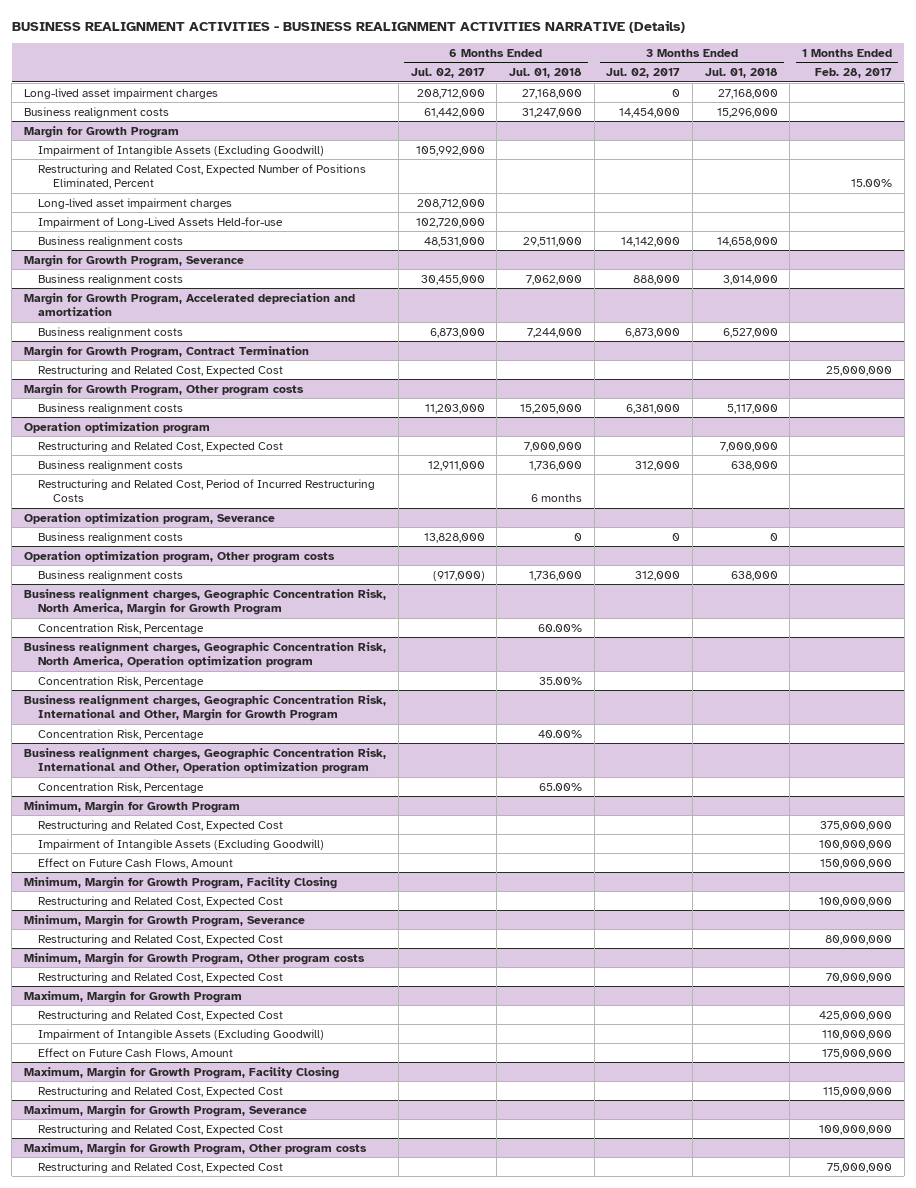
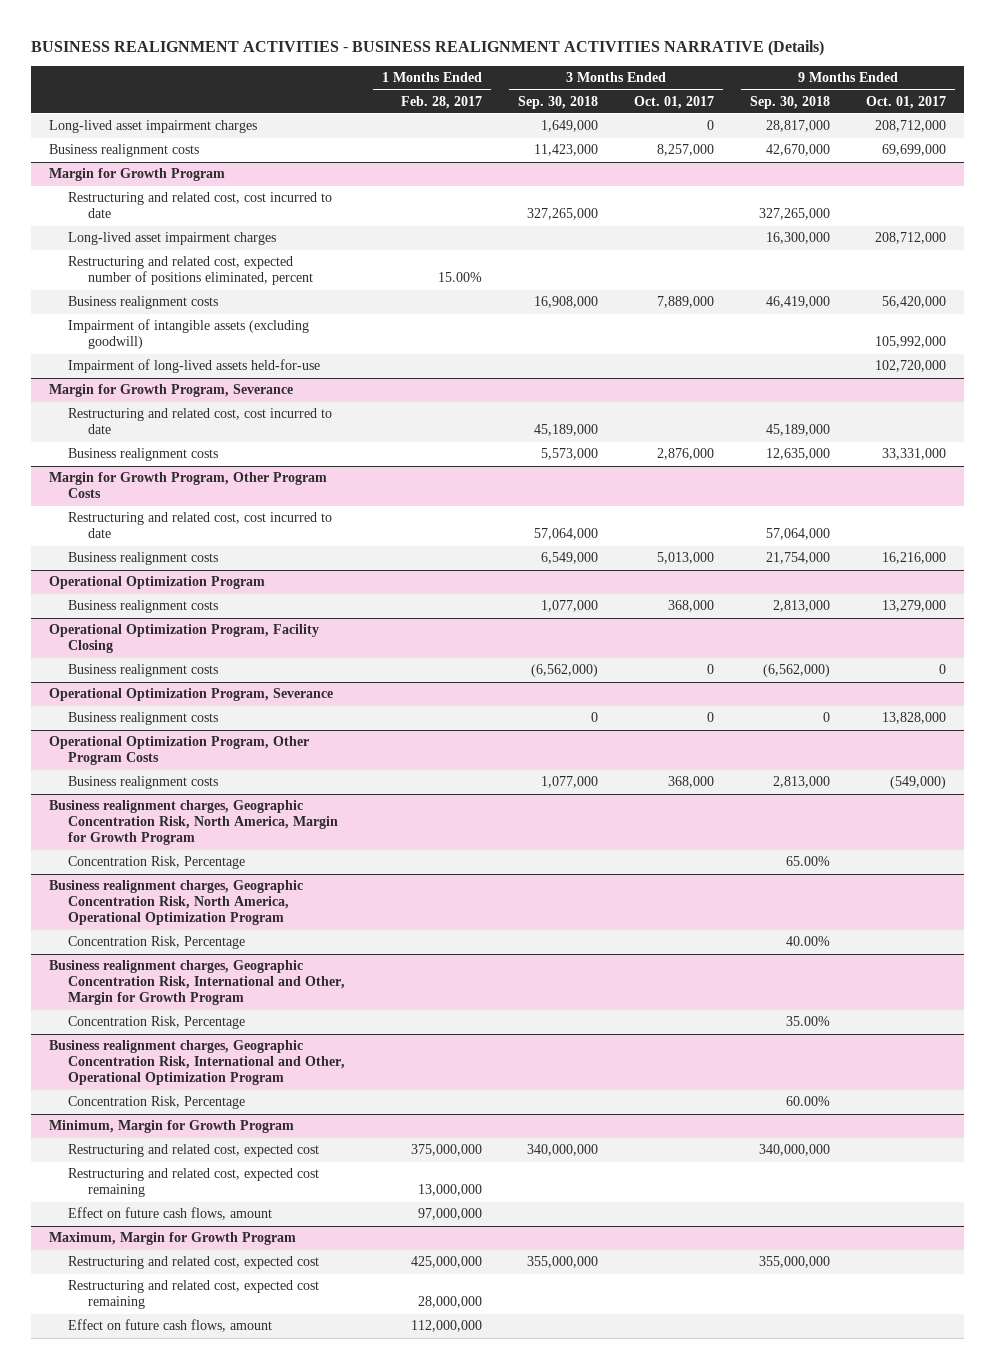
- | 6 Months Ended Jul. 02, 2017 | 6 Months Ended Jul. 01, 2018 | 3 Months Ended Jul. 02, 2017 | 3 Months Ended Jul. 01, 2018 | 1 Months Ended Feb. 28, 2017
+ | 1 Months Ended Feb. 28, 2017 | 3 Months Ended Sep. 30, 2018 | 3 Months Ended Oct. 01, 2017 | 9 Months Ended Sep. 30, 2018 | 9 Months Ended Oct. 01, 2017
@ Margin for Growth Program
- Impairment of Intangible Assets (Excluding Goodwill) | 105,992,000 | | | |
- Restructuring and Related Cost, Expected Number of Positions Eliminated, Percent | | | | | 15.00%
+ Restructuring and related cost, cost incurred to date | | 327,265,000 | | 327,265,000 |
- Impairment of Long-Lived Assets Held-for-use | 102,720,000 | | | |
+ Restructuring and related cost, expected number of positions eliminated, percent | 15.00% | | | |
+ Impairment of intangible assets (excluding goodwill) | | | | | 105,992,000
+ Impairment of long-lived assets held-for-use | | | | | 102,720,000
@ Margin for Growth Program, Severance
+ Restructuring and related cost, cost incurred to date | | 45,189,000 | | 45,189,000 |
- Margin for Growth Program, Accelerated depreciation and amortization
- Business realignment costs | 6,873,000 | 7,244,000 | 6,873,000 | 6,527,000 |
- Margin for Growth Program, Contract Termination
- Restructuring and Related Cost, Expected Cost | | | | | 25,000,000
- Margin for Growth Program, Other program costs
+ Margin for Growth Program, Other Program Costs
+ Restructuring and related cost, cost incurred to date | | 57,064,000 | | 57,064,000 |
- Operation optimization program
- Restructuring and Related Cost, Expected Cost | | 7,000,000 | | 7,000,000 |
+ Operational Optimization Program
- Restructuring and Related Cost, Period of Incurred Restructuring Costs | | 6 months | | |
- Operation optimization program, Severance
+ Operational Optimization Program, Facility Closing
+ Business realignment costs | | (6,562,000) | 0 | (6,562,000) | 0
+ Operational Optimization Program, Severance
- Operation optimization program, Other program costs
+ Operational Optimization Program, Other Program Costs
- Business realignment charges, Geographic Concentration Risk, North America, Operation optimization program
+ Business realignment charges, Geographic Concentration Risk, North America, Operational Optimization Program
- Business realignment charges, Geographic Concentration Risk, International and Other, Operation optimization program
+ Business realignment charges, Geographic Concentration Risk, International and Other, Operational Optimization Program
@ Minimum, Margin for Growth Program
- Restructuring and Related Cost, Expected Cost | | | | | 375,000,000
- Impairment of Intangible Assets (Excluding Goodwill) | | | | | 100,000,000
- Effect on Future Cash Flows, Amount | | | | | 150,000,000
- Minimum, Margin for Growth Program, Facility Closing
- Restructuring and Related Cost, Expected Cost | | | | | 100,000,000
- Minimum, Margin for Growth Program, Severance
- Restructuring and Related Cost, Expected Cost | | | | | 80,000,000
- Minimum, Margin for Growth Program, Other program costs
- Restructuring and Related Cost, Expected Cost | | | | | 70,000,000
@ Minimum, Margin for Growth Program
+ Restructuring and related cost, expected cost | 375,000,000 | 340,000,000 | | 340,000,000 |
+ Restructuring and related cost, expected cost remaining | 13,000,000 | | | |
+ Effect on future cash flows, amount | 97,000,000 | | | |
@ Maximum, Margin for Growth Program
- Restructuring and Related Cost, Expected Cost | | | | | 425,000,000
- Impairment of Intangible Assets (Excluding Goodwill) | | | | | 110,000,000
- Effect on Future Cash Flows, Amount | | | | | 175,000,000
- Maximum, Margin for Growth Program, Facility Closing
- Restructuring and Related Cost, Expected Cost | | | | | 115,000,000
- Maximum, Margin for Growth Program, Severance
- Restructuring and Related Cost, Expected Cost | | | | | 100,000,000
- Maximum, Margin for Growth Program, Other program costs
- Restructuring and Related Cost, Expected Cost | | | | | 75,000,000
@ Maximum, Margin for Growth Program
+ Restructuring and related cost, expected cost | 425,000,000 | 355,000,000 | | 355,000,000 |
+ Restructuring and related cost, expected cost remaining | 28,000,000 | | | |
+ Effect on future cash flows, amount | 112,000,000 | | | |

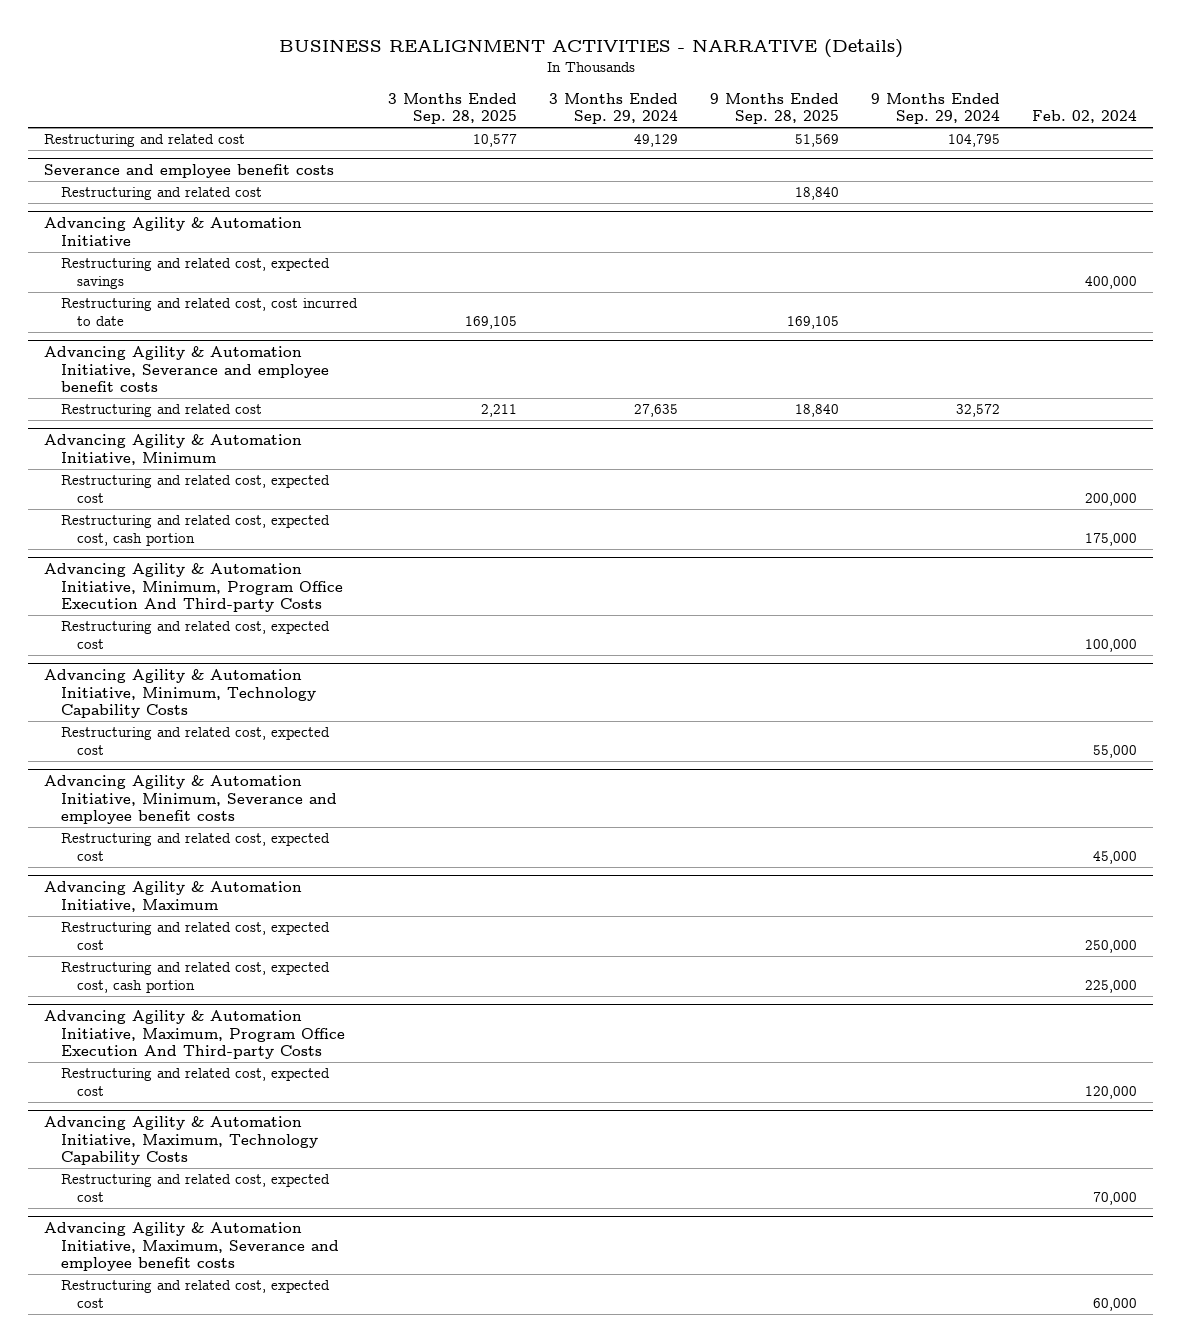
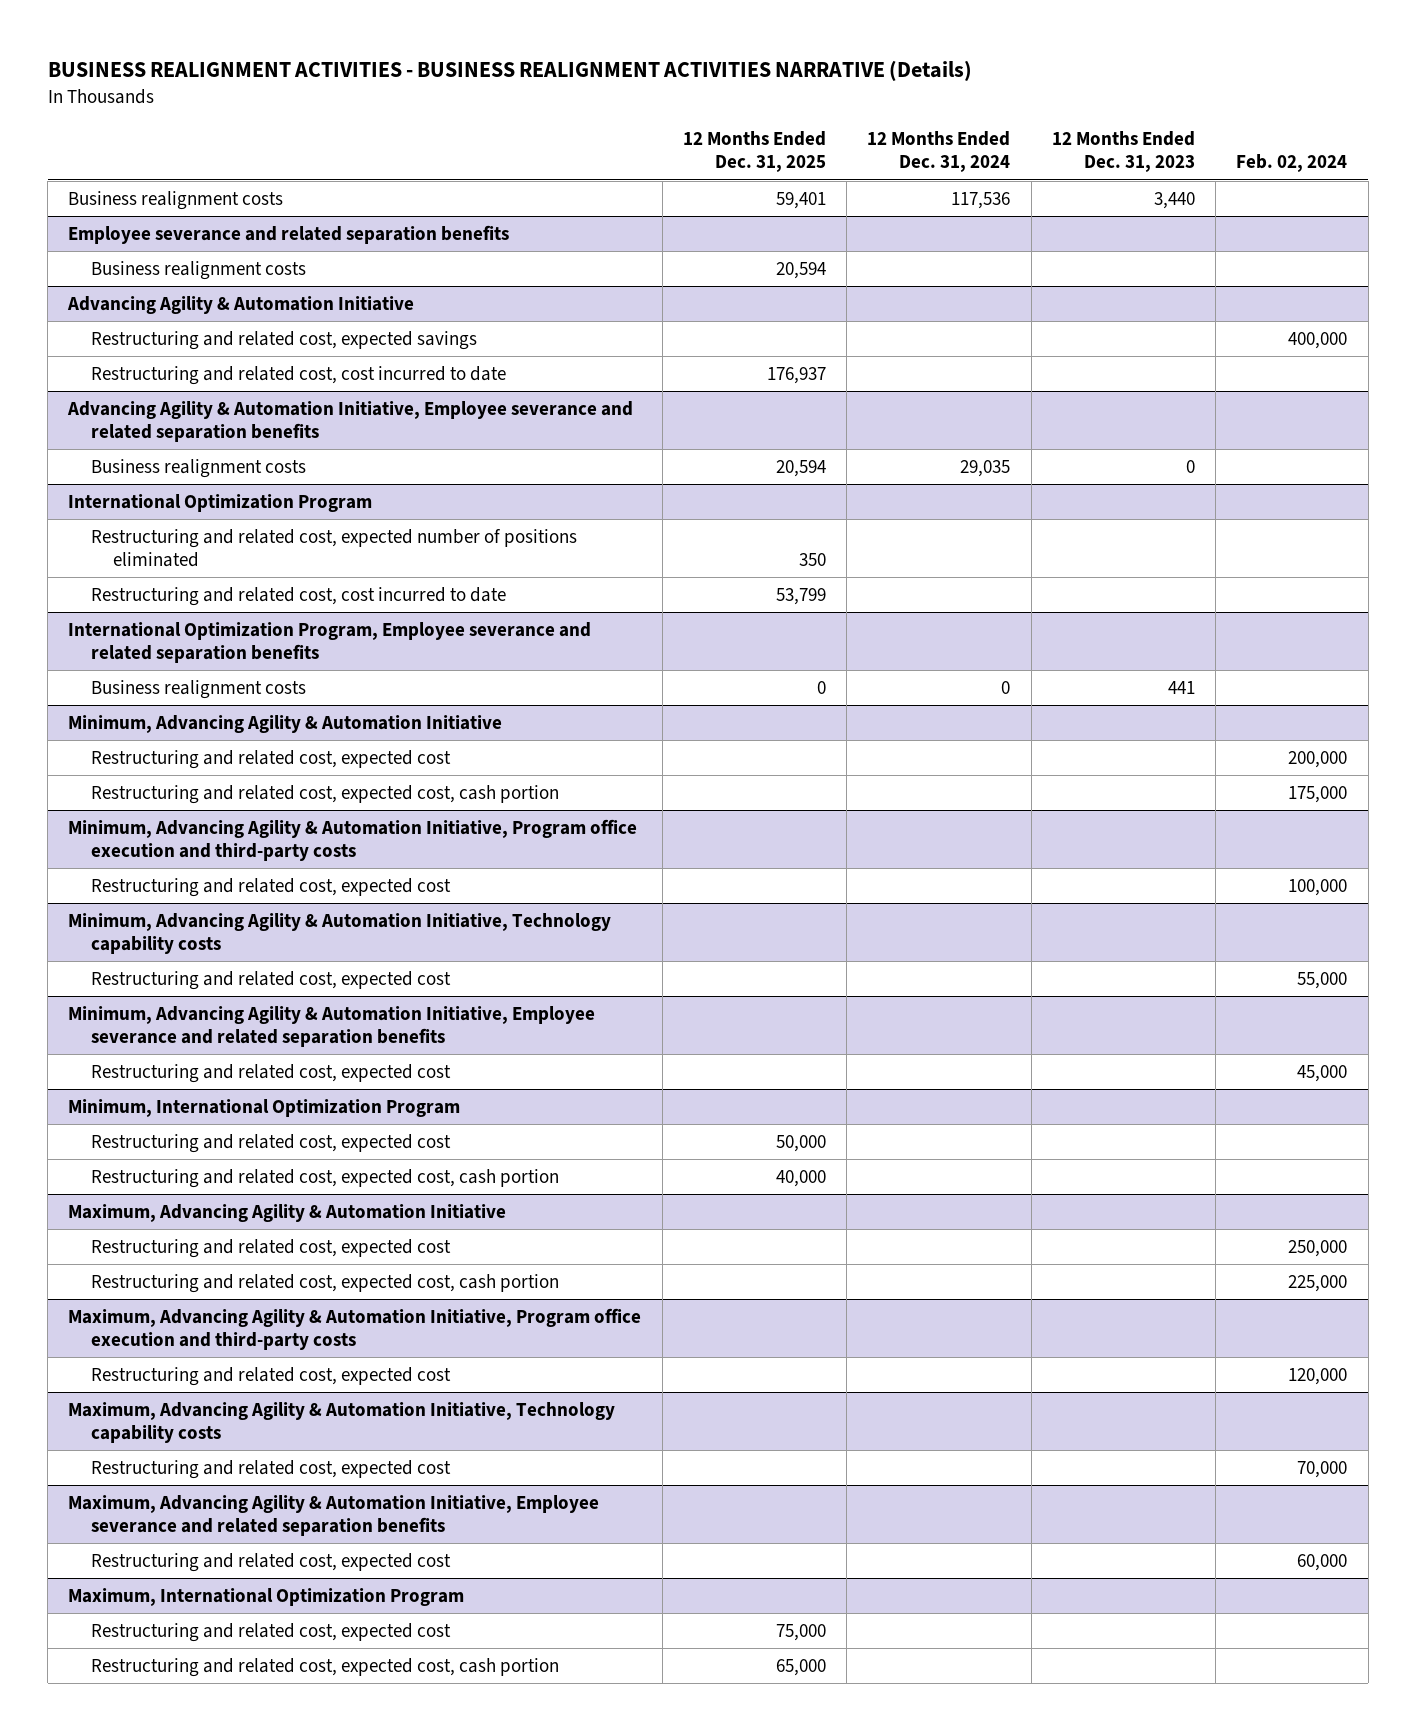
- BUSINESS REALIGNMENT ACTIVITIES - NARRATIVE (Details)
+ BUSINESS REALIGNMENT ACTIVITIES - BUSINESS REALIGNMENT ACTIVITIES NARRATIVE (Details)
- | 3 Months Ended Sep. 28, 2025 | 3 Months Ended Sep. 29, 2024 | 9 Months Ended Sep. 28, 2025 | 9 Months Ended Sep. 29, 2024 | Feb. 02, 2024
+ | 12 Months Ended Dec. 31, 2025 | 12 Months Ended Dec. 31, 2024 | 12 Months Ended Dec. 31, 2023 | Feb. 02, 2024
- Restructuring and related cost | 10,577 | 49,129 | 51,569 | 104,795 |
- Severance and employee benefit costs
- Restructuring and related cost | | | 18,840 | |
+ Business realignment costs | 59,401 | 117,536 | 3,440 |
+ Employee severance and related separation benefits
+ Business realignment costs | 20,594 | | |
- Advancing Agility & Automation Initiative, Severance and employee benefit costs
- Restructuring and related cost | 2,211 | 27,635 | 18,840 | 32,572 |
- Advancing Agility & Automation Initiative, Minimum
+ Advancing Agility & Automation Initiative, Employee severance and related separation benefits
+ Business realignment costs | 20,594 | 29,035 | 0 |
+ International Optimization Program
+ Restructuring and related cost, expected number of positions eliminated | 350 | | |
+ Restructuring and related cost, cost incurred to date | 53,799 | | |
+ International Optimization Program, Employee severance and related separation benefits
+ Business realignment costs | 0 | 0 | 441 |
+ Minimum, Advancing Agility & Automation Initiative
- Advancing Agility & Automation Initiative, Minimum, Program Office Execution And Third-party Costs
+ Minimum, Advancing Agility & Automation Initiative, Program office execution and third-party costs
- Advancing Agility & Automation Initiative, Minimum, Technology Capability Costs
+ Minimum, Advancing Agility & Automation Initiative, Technology capability costs
- Advancing Agility & Automation Initiative, Minimum, Severance and employee benefit costs
+ Minimum, Advancing Agility & Automation Initiative, Employee severance and related separation benefits
- Advancing Agility & Automation Initiative, Maximum
+ Minimum, International Optimization Program
+ Restructuring and related cost, expected cost | 50,000 | | |
+ Restructuring and related cost, expected cost, cash portion | 40,000 | | |
+ Maximum, Advancing Agility & Automation Initiative
- Advancing Agility & Automation Initiative, Maximum, Program Office Execution And Third-party Costs
+ Maximum, Advancing Agility & Automation Initiative, Program office execution and third-party costs
- Advancing Agility & Automation Initiative, Maximum, Technology Capability Costs
+ Maximum, Advancing Agility & Automation Initiative, Technology capability costs
- Advancing Agility & Automation Initiative, Maximum, Severance and employee benefit costs
+ Maximum, Advancing Agility & Automation Initiative, Employee severance and related separation benefits
+ Maximum, International Optimization Program
+ Restructuring and related cost, expected cost | 75,000 | | |
+ Restructuring and related cost, expected cost, cash portion | 65,000 | | |

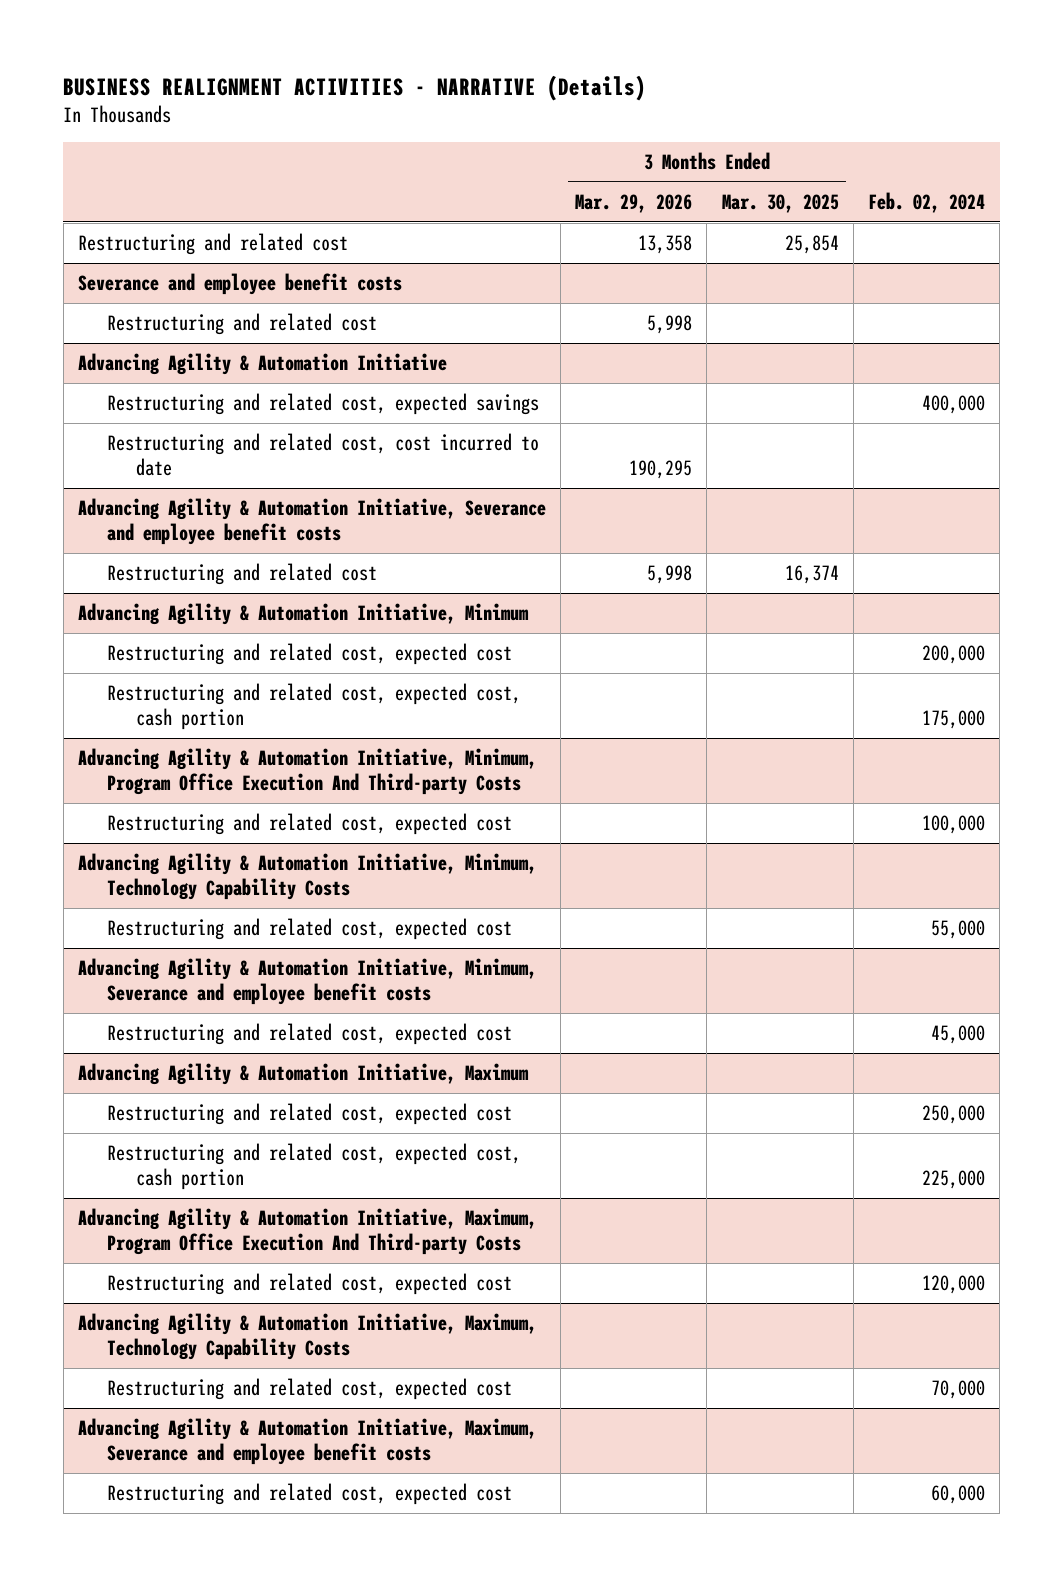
- BUSINESS REALIGNMENT ACTIVITIES - BUSINESS REALIGNMENT ACTIVITIES NARRATIVE (Details)
+ BUSINESS REALIGNMENT ACTIVITIES - NARRATIVE (Details)
- | 12 Months Ended Dec. 31, 2025 | 12 Months Ended Dec. 31, 2024 | 12 Months Ended Dec. 31, 2023 | Feb. 02, 2024
+ | 3 Months Ended Mar. 29, 2026 | 3 Months Ended Mar. 30, 2025 | Feb. 02, 2024
- Business realignment costs | 59,401 | 117,536 | 3,440 |
- Employee severance and related separation benefits
- Business realignment costs | 20,594 | | |
+ Restructuring and related cost | 13,358 | 25,854 |
+ Severance and employee benefit costs
+ Restructuring and related cost | 5,998 | |
- Advancing Agility & Automation Initiative, Employee severance and related separation benefits
- Business realignment costs | 20,594 | 29,035 | 0 |
- International Optimization Program
- Restructuring and related cost, expected number of positions eliminated | 350 | | |
- Restructuring and related cost, cost incurred to date | 53,799 | | |
- International Optimization Program, Employee severance and related separation benefits
- Business realignment costs | 0 | 0 | 441 |
- Minimum, Advancing Agility & Automation Initiative
+ Advancing Agility & Automation Initiative, Severance and employee benefit costs
+ Restructuring and related cost | 5,998 | 16,374 |
+ Advancing Agility & Automation Initiative, Minimum
- Minimum, Advancing Agility & Automation Initiative, Program office execution and third-party costs
+ Advancing Agility & Automation Initiative, Minimum, Program Office Execution And Third-party Costs
- Minimum, Advancing Agility & Automation Initiative, Technology capability costs
+ Advancing Agility & Automation Initiative, Minimum, Technology Capability Costs
- Minimum, Advancing Agility & Automation Initiative, Employee severance and related separation benefits
+ Advancing Agility & Automation Initiative, Minimum, Severance and employee benefit costs
- Minimum, International Optimization Program
- Restructuring and related cost, expected cost | 50,000 | | |
- Restructuring and related cost, expected cost, cash portion | 40,000 | | |
- Maximum, Advancing Agility & Automation Initiative
+ Advancing Agility & Automation Initiative, Maximum
- Maximum, Advancing Agility & Automation Initiative, Program office execution and third-party costs
+ Advancing Agility & Automation Initiative, Maximum, Program Office Execution And Third-party Costs
- Maximum, Advancing Agility & Automation Initiative, Technology capability costs
+ Advancing Agility & Automation Initiative, Maximum, Technology Capability Costs
- Maximum, Advancing Agility & Automation Initiative, Employee severance and related separation benefits
+ Advancing Agility & Automation Initiative, Maximum, Severance and employee benefit costs
- Maximum, International Optimization Program
- Restructuring and related cost, expected cost | 75,000 | | |
- Restructuring and related cost, expected cost, cash portion | 65,000 | | |

